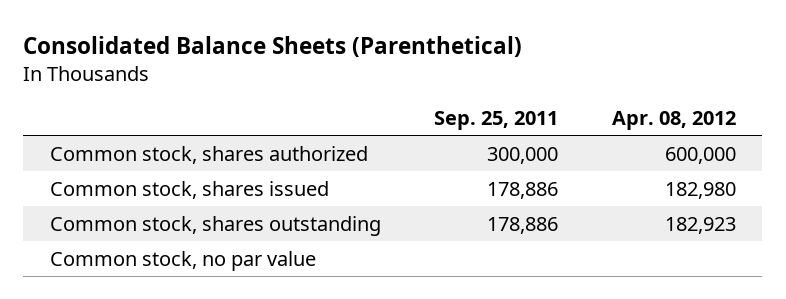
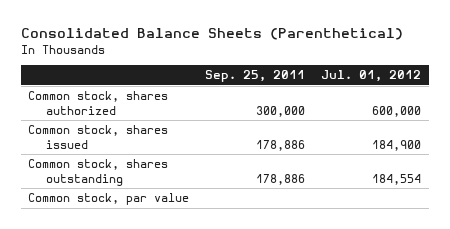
- | Sep. 25, 2011 | Apr. 08, 2012
+ | Sep. 25, 2011 | Jul. 01, 2012
- Common stock, no par value
+ Common stock, par value

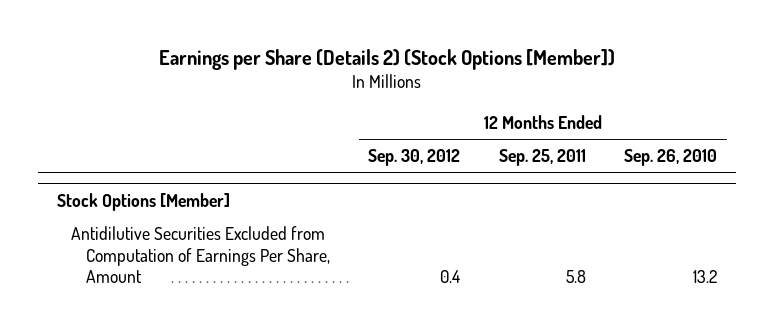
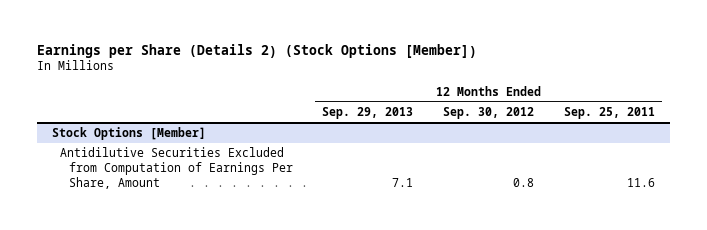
- | 12 Months Ended Sep. 30, 2012 | 12 Months Ended Sep. 25, 2011 | 12 Months Ended Sep. 26, 2010
+ | 12 Months Ended Sep. 29, 2013 | 12 Months Ended Sep. 30, 2012 | 12 Months Ended Sep. 25, 2011
@ Stock Options [Member]
- Antidilutive Securities Excluded from Computation of Earnings Per Share, Amount | 0.4 | 5.8 | 13.2
+ Antidilutive Securities Excluded from Computation of Earnings Per Share, Amount | 7.1 | 0.8 | 11.6

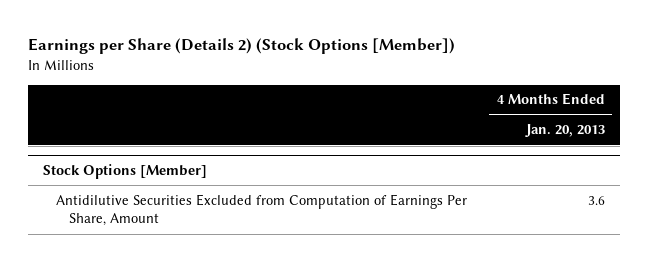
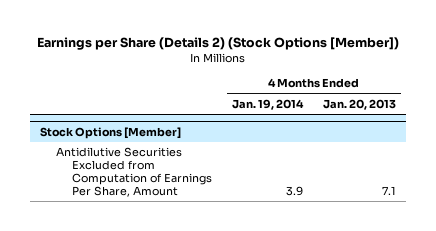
- | 4 Months Ended Jan. 20, 2013
+ | 4 Months Ended Jan. 19, 2014 | 4 Months Ended Jan. 20, 2013
@ Stock Options [Member]
- Antidilutive Securities Excluded from Computation of Earnings Per Share, Amount | 3.6
+ Antidilutive Securities Excluded from Computation of Earnings Per Share, Amount | 3.9 | 7.1

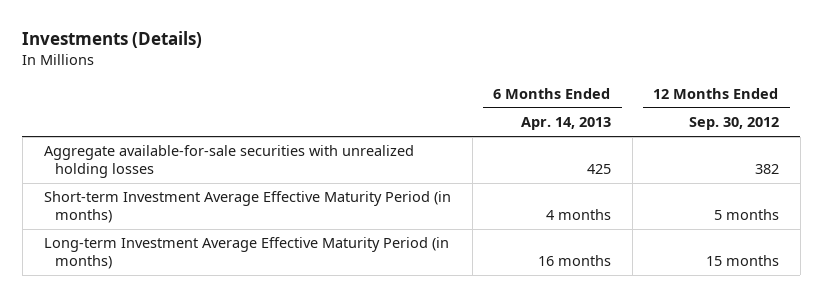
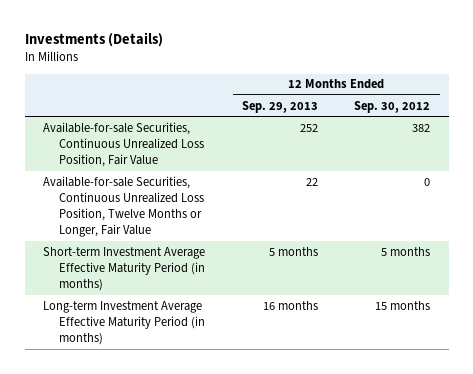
- | 6 Months Ended Apr. 14, 2013 | 12 Months Ended Sep. 30, 2012
+ | 12 Months Ended Sep. 29, 2013 | 12 Months Ended Sep. 30, 2012
- Aggregate available-for-sale securities with unrealized holding losses | 425 | 382
+ Available-for-sale Securities, Continuous Unrealized Loss Position, Fair Value | 252 | 382
+ Available-for-sale Securities, Continuous Unrealized Loss Position, Twelve Months or Longer, Fair Value | 22 | 0

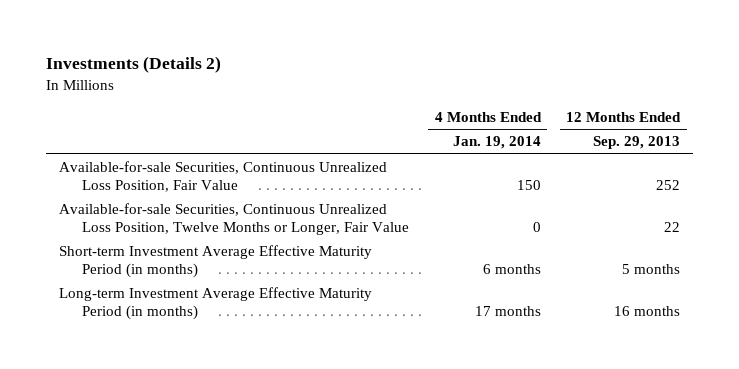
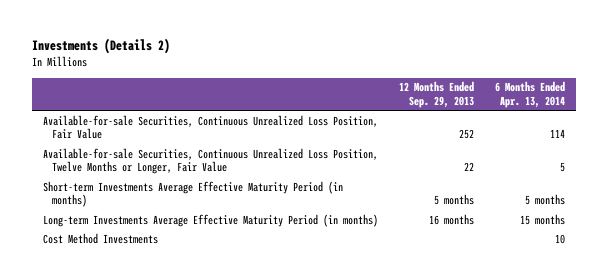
- | 4 Months Ended Jan. 19, 2014 | 12 Months Ended Sep. 29, 2013
+ | 12 Months Ended Sep. 29, 2013 | 6 Months Ended Apr. 13, 2014
- Short-term Investment Average Effective Maturity Period (in months) | 6 months | 5 months
- Long-term Investment Average Effective Maturity Period (in months) | 17 months | 16 months
+ Short-term Investments Average Effective Maturity Period (in months) | 5 months | 5 months
+ Long-term Investments Average Effective Maturity Period (in months) | 16 months | 15 months
+ Cost Method Investments | | 10

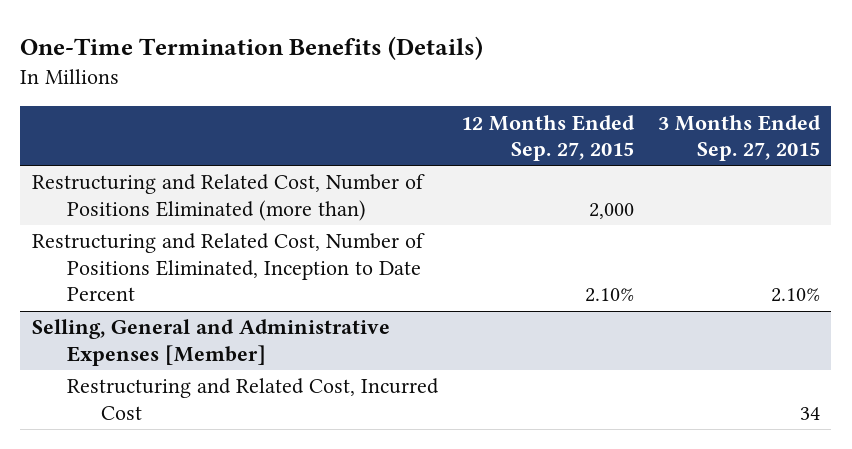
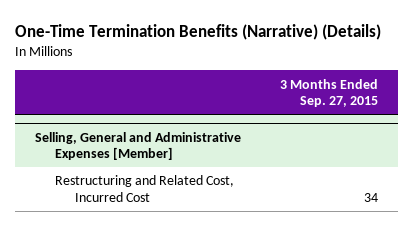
- One-Time Termination Benefits (Details)
+ One-Time Termination Benefits (Narrative) (Details)
- | 12 Months Ended Sep. 27, 2015 | 3 Months Ended Sep. 27, 2015
+ | 3 Months Ended Sep. 27, 2015
- Restructuring and Related Cost, Number of Positions Eliminated (more than) | 2,000 |
- Restructuring and Related Cost, Number of Positions Eliminated, Inception to Date Percent | 2.10% | 2.10%

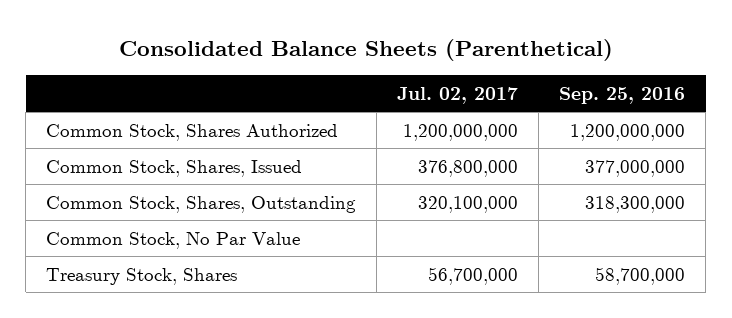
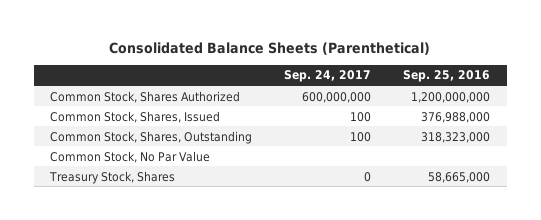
- | Jul. 02, 2017 | Sep. 25, 2016
+ | Sep. 24, 2017 | Sep. 25, 2016
- Common Stock, Shares, Issued | 376,800,000 | 377,000,000
- Common Stock, Shares, Outstanding | 320,100,000 | 318,300,000
+ Common Stock, Shares, Issued | 100 | 376,988,000
+ Common Stock, Shares, Outstanding | 100 | 318,323,000
- Treasury Stock, Shares | 56,700,000 | 58,700,000
+ Treasury Stock, Shares | 0 | 58,665,000

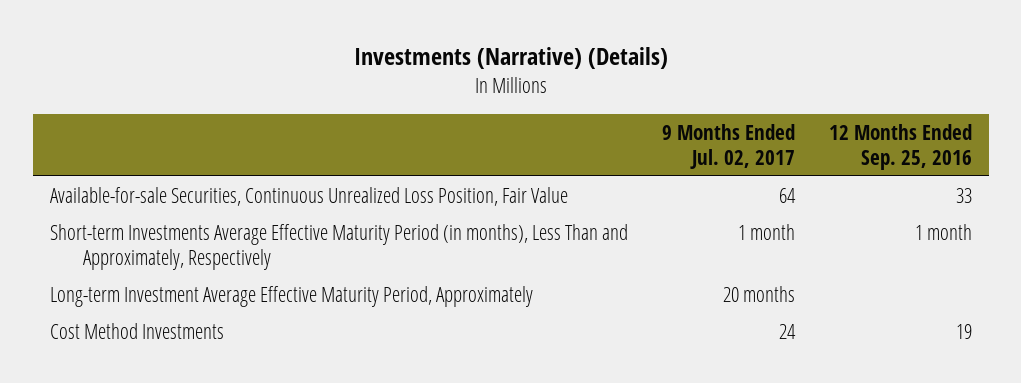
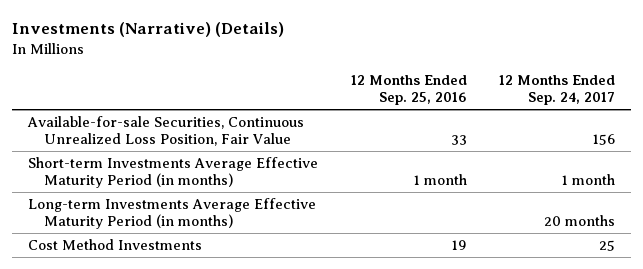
- | 9 Months Ended Jul. 02, 2017 | 12 Months Ended Sep. 25, 2016
+ | 12 Months Ended Sep. 25, 2016 | 12 Months Ended Sep. 24, 2017
- Short-term Investments Average Effective Maturity Period (in months), Less Than and Approximately, Respectively | 1 month | 1 month
- Long-term Investment Average Effective Maturity Period, Approximately | 20 months |
+ Short-term Investments Average Effective Maturity Period (in months) | 1 month | 1 month
+ Long-term Investments Average Effective Maturity Period (in months) | | 20 months

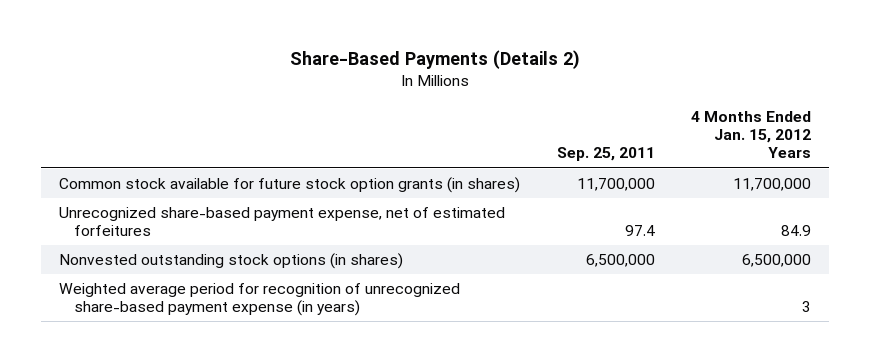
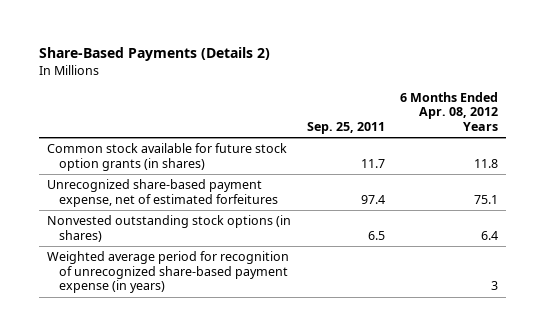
- | Sep. 25, 2011 | 4 Months Ended Jan. 15, 2012 Years
+ | Sep. 25, 2011 | 6 Months Ended Apr. 08, 2012 Years
- Common stock available for future stock option grants (in shares) | 11,700,000 | 11,700,000
+ Common stock available for future stock option grants (in shares) | 11.7 | 11.8
- Nonvested outstanding stock options (in shares) | 6,500,000 | 6,500,000
+ Nonvested outstanding stock options (in shares) | 6.5 | 6.4

